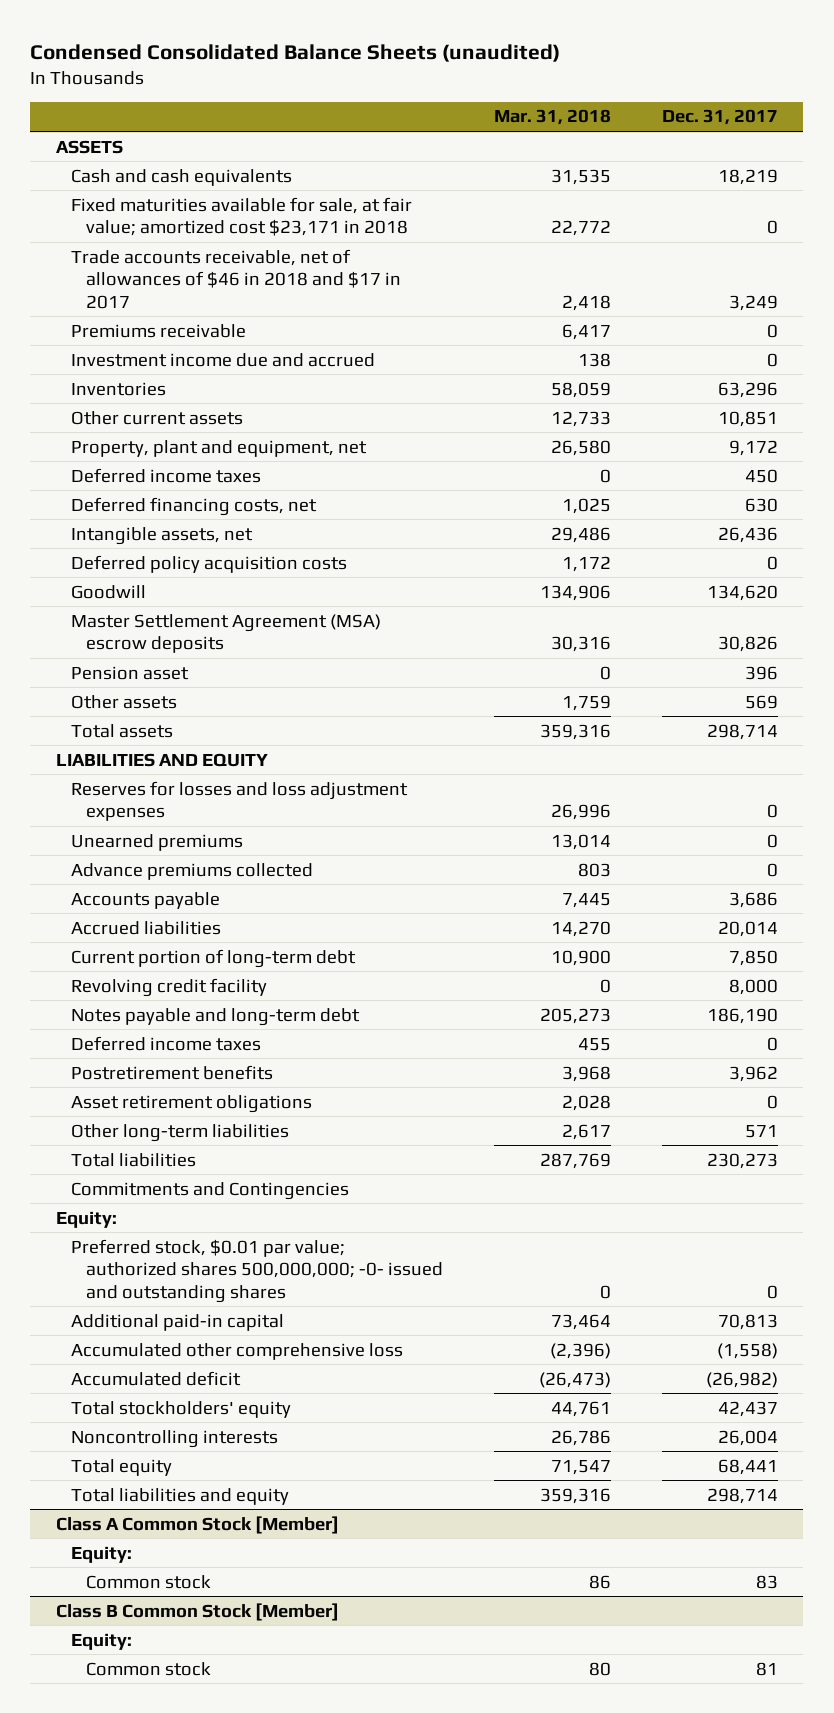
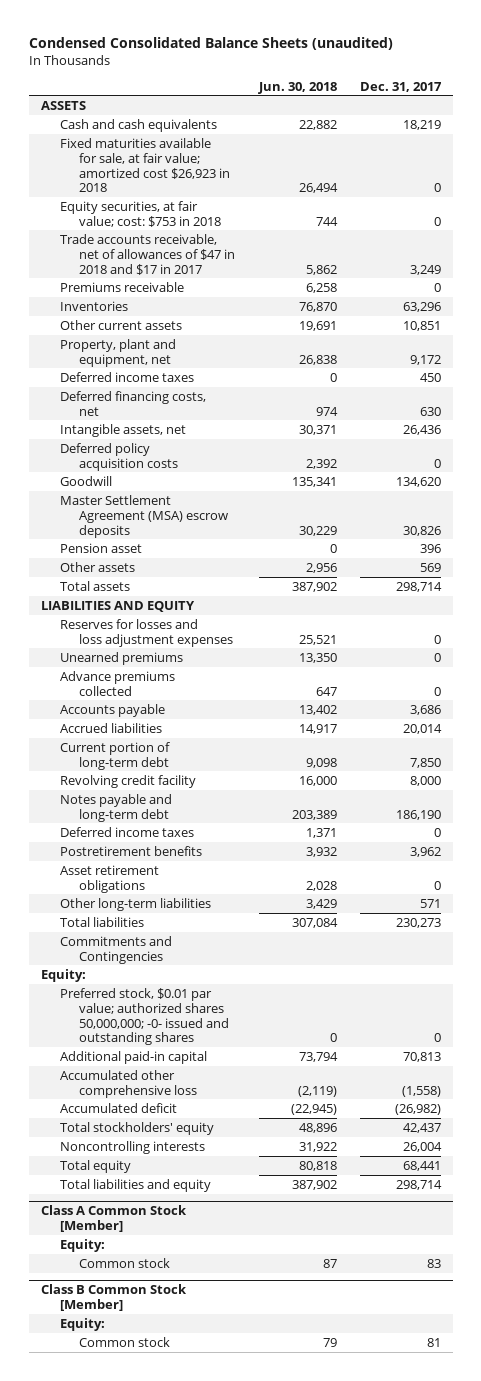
- | Mar. 31, 2018 | Dec. 31, 2017
+ | Jun. 30, 2018 | Dec. 31, 2017
- Fixed maturities available for sale, at fair value; amortized cost $23,171 in 2018 | 22,772 | 0
- Trade accounts receivable, net of allowances of $46 in 2018 and $17 in 2017 | 2,418 | 3,249
+ Fixed maturities available for sale, at fair value; amortized cost $26,923 in 2018 | 26,494 | 0
+ Equity securities, at fair value; cost: $753 in 2018 | 744 | 0
+ Trade accounts receivable, net of allowances of $47 in 2018 and $17 in 2017 | 5,862 | 3,249
- Investment income due and accrued | 138 | 0
- Preferred stock, $0.01 par value; authorized shares 500,000,000; -0- issued and outstanding shares | 0 | 0
+ Preferred stock, $0.01 par value; authorized shares 50,000,000; -0- issued and outstanding shares | 0 | 0

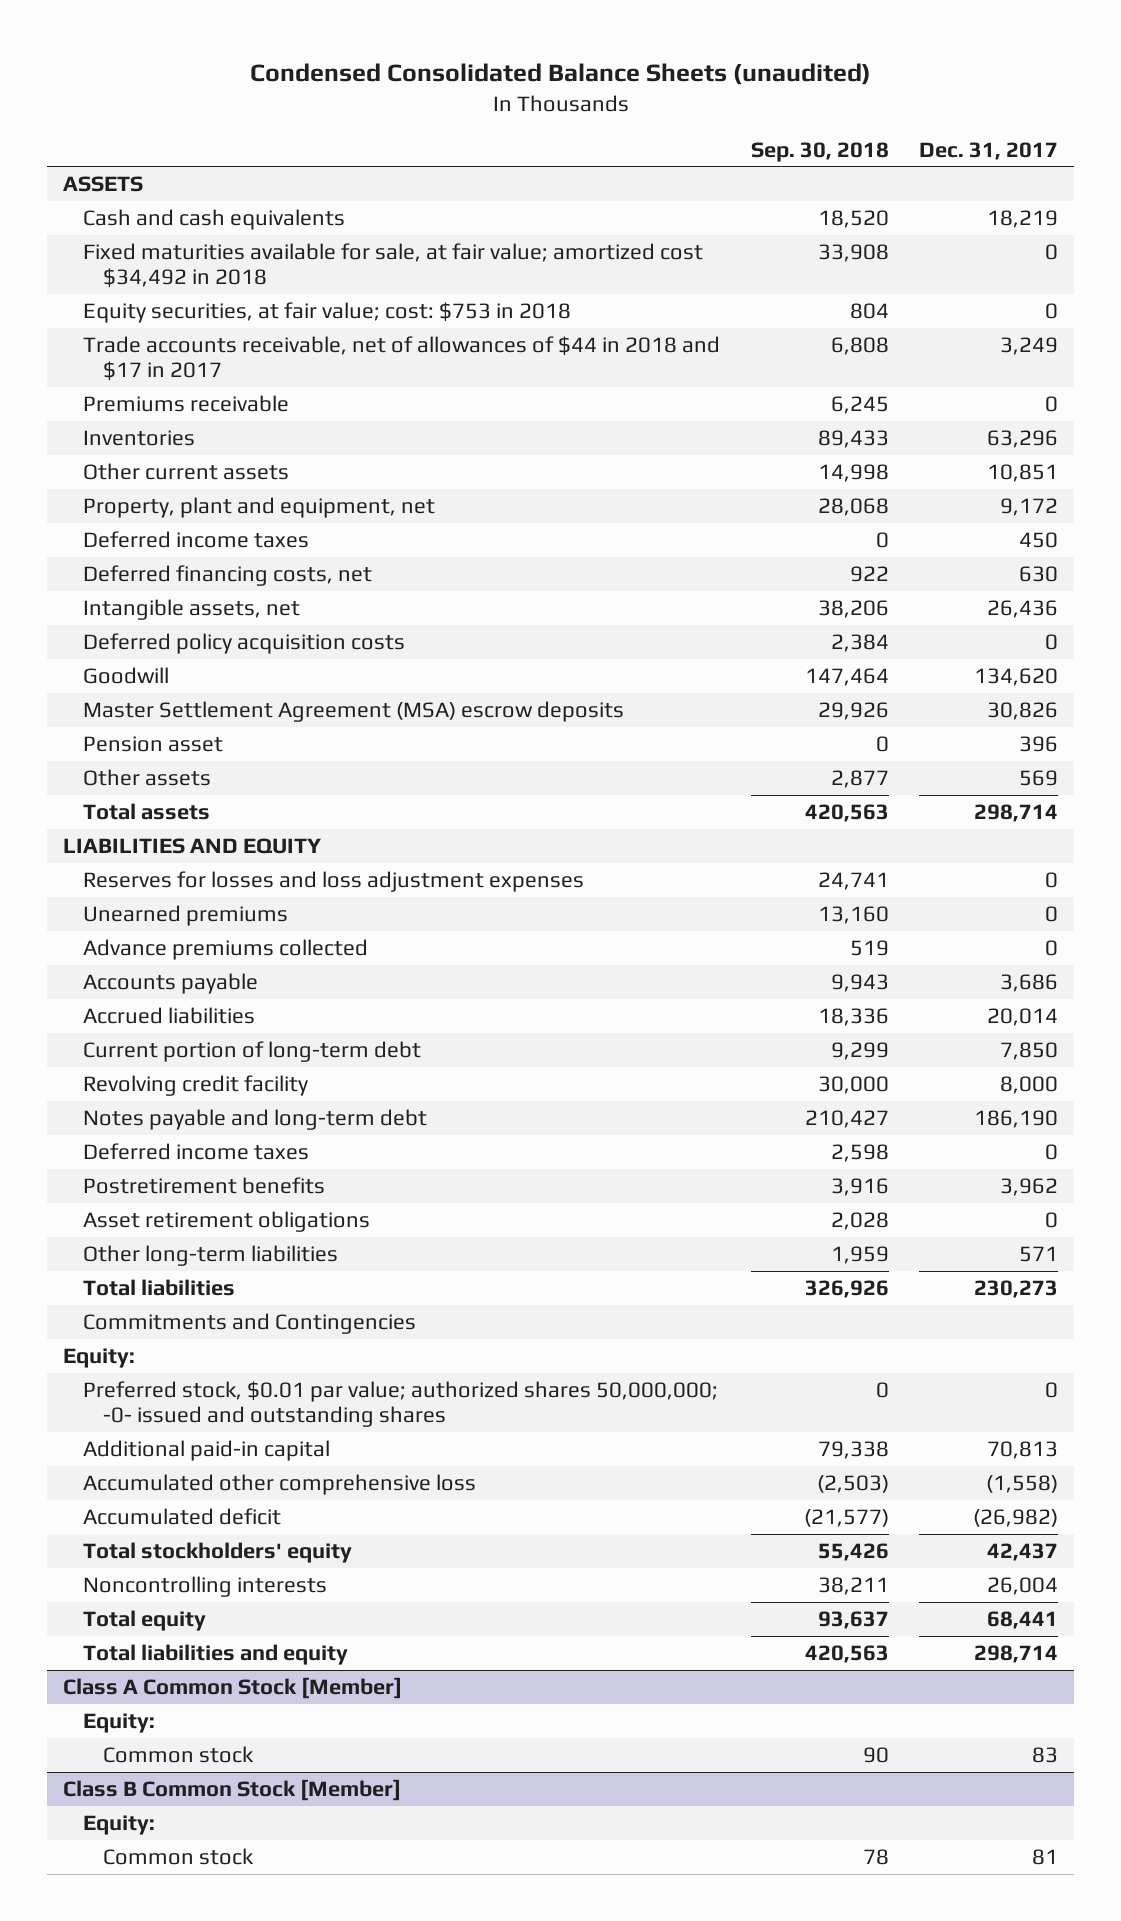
- | Jun. 30, 2018 | Dec. 31, 2017
+ | Sep. 30, 2018 | Dec. 31, 2017
- Fixed maturities available for sale, at fair value; amortized cost $26,923 in 2018 | 26,494 | 0
+ Fixed maturities available for sale, at fair value; amortized cost $34,492 in 2018 | 33,908 | 0
- Trade accounts receivable, net of allowances of $47 in 2018 and $17 in 2017 | 5,862 | 3,249
+ Trade accounts receivable, net of allowances of $44 in 2018 and $17 in 2017 | 6,808 | 3,249

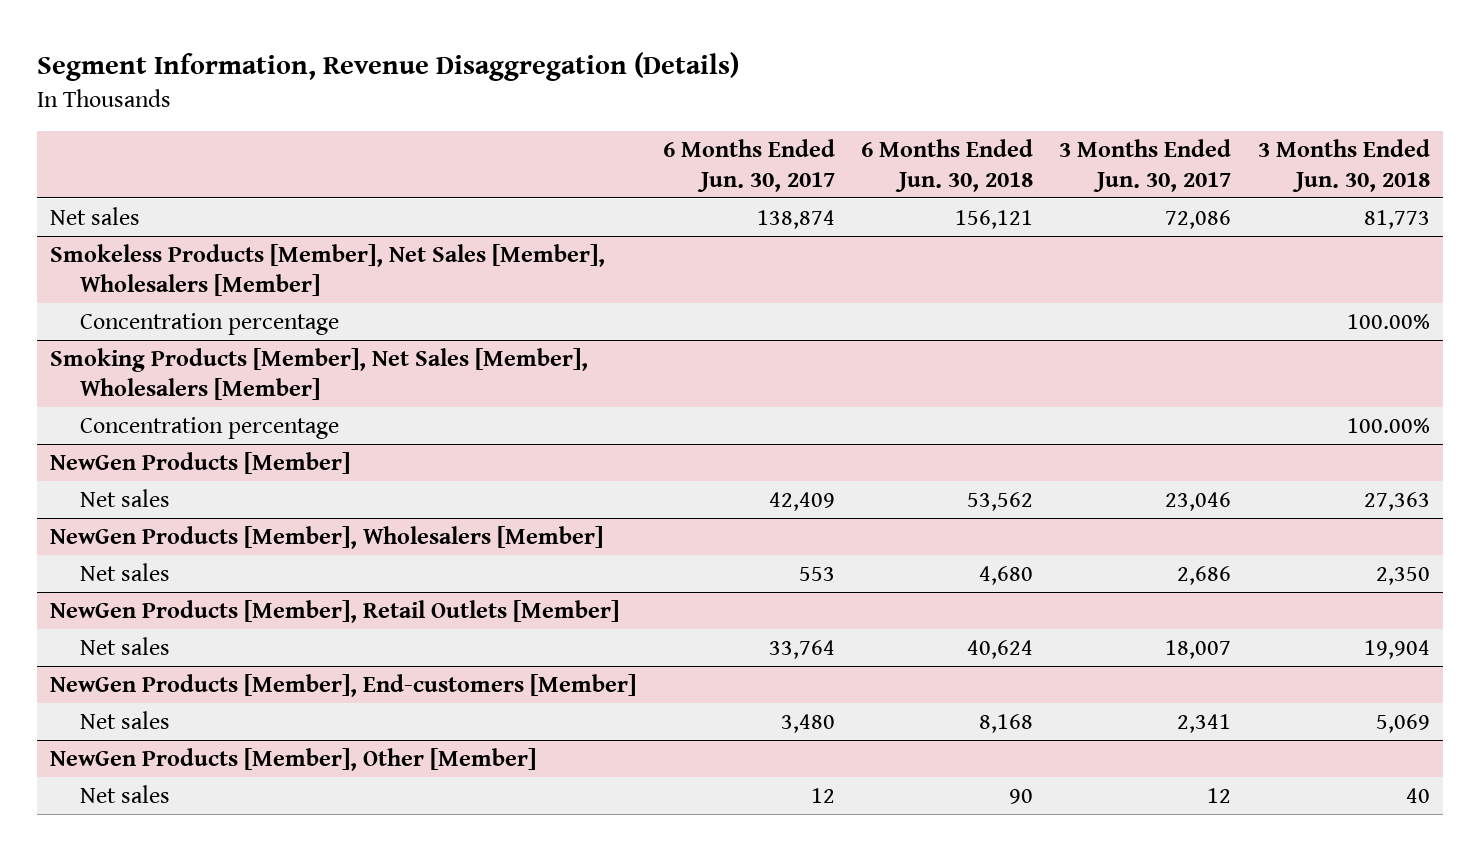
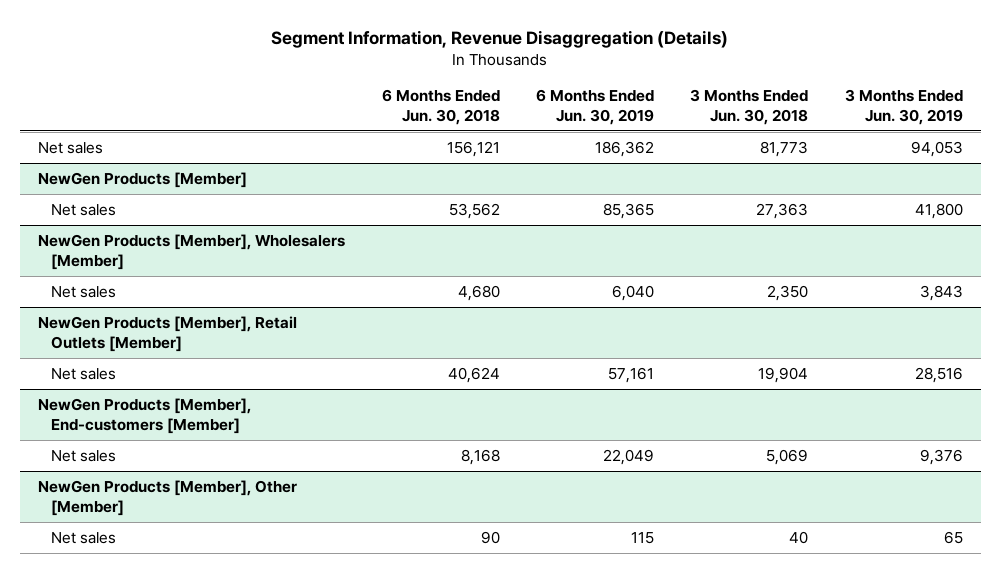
- | 6 Months Ended Jun. 30, 2017 | 6 Months Ended Jun. 30, 2018 | 3 Months Ended Jun. 30, 2017 | 3 Months Ended Jun. 30, 2018
+ | 6 Months Ended Jun. 30, 2018 | 6 Months Ended Jun. 30, 2019 | 3 Months Ended Jun. 30, 2018 | 3 Months Ended Jun. 30, 2019
- Smokeless Products [Member], Net Sales [Member], Wholesalers [Member]
- Concentration percentage | | | | 100.00%
- Smoking Products [Member], Net Sales [Member], Wholesalers [Member]
- Concentration percentage | | | | 100.00%

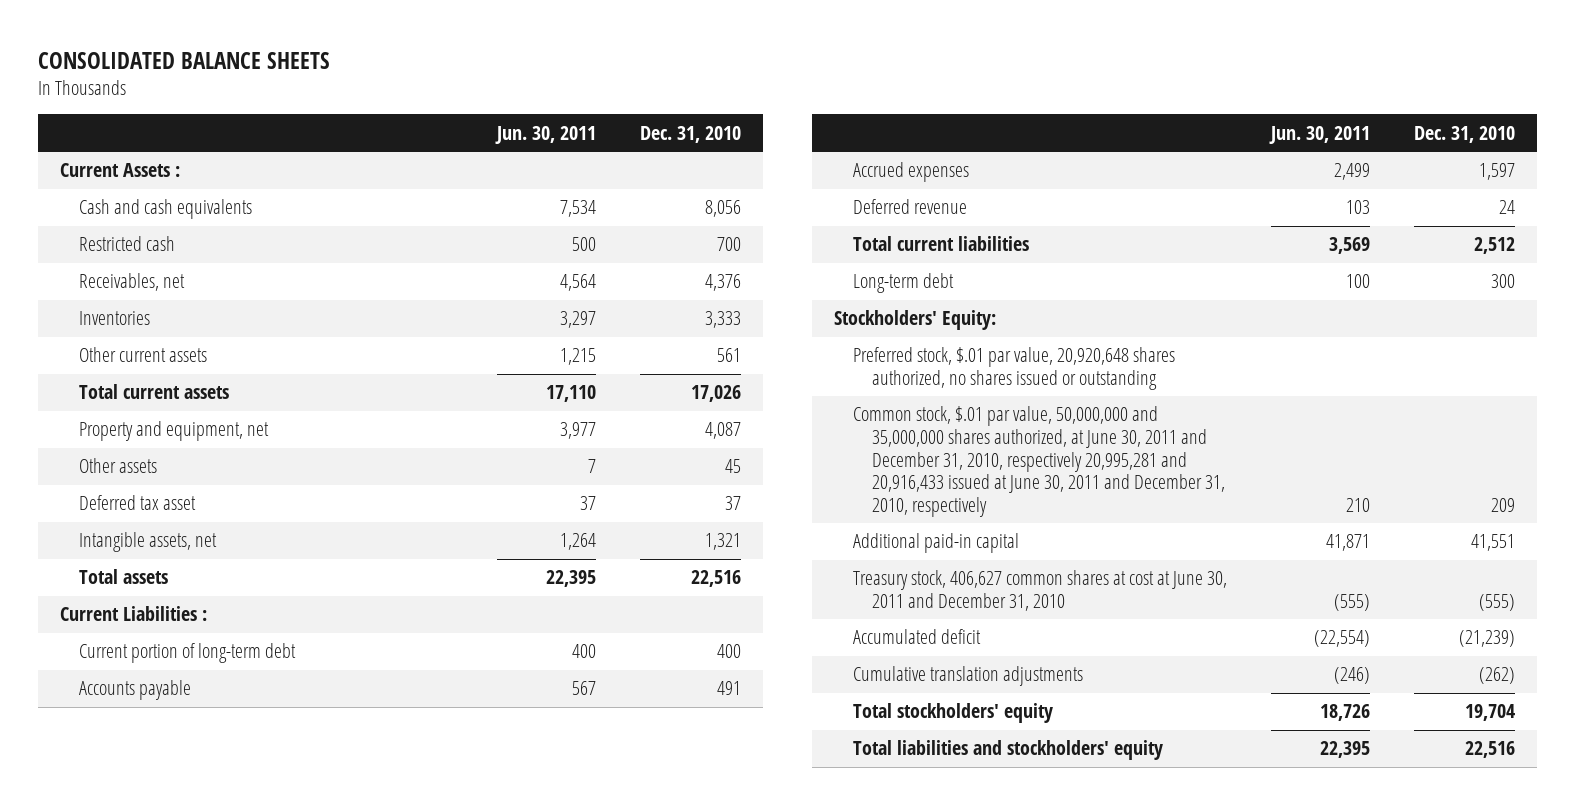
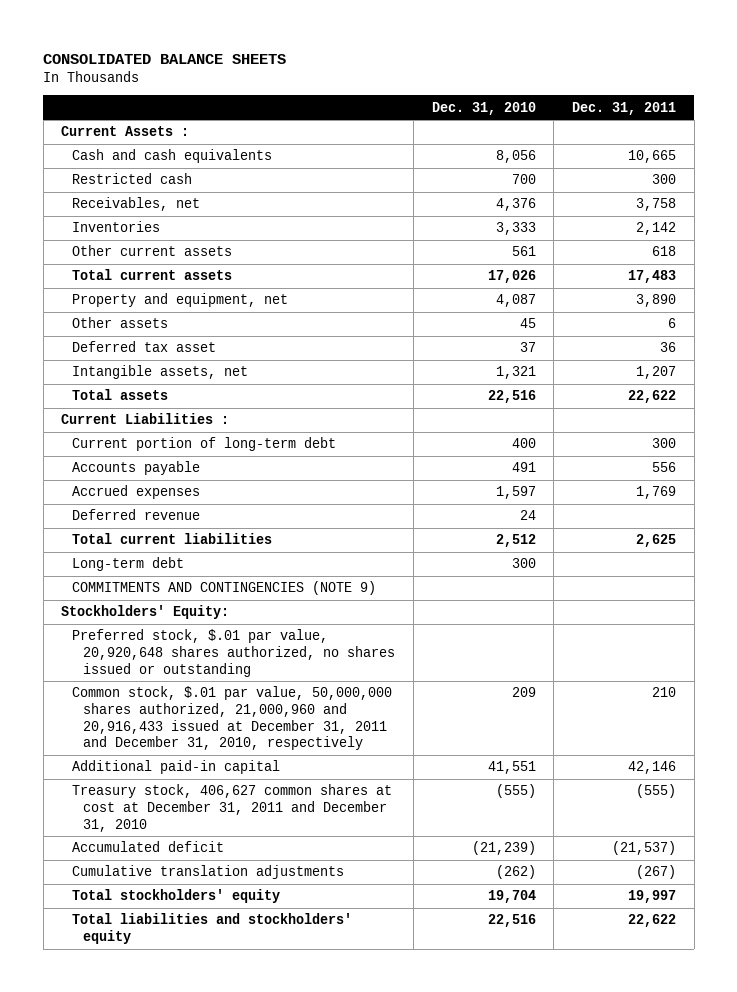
- | Jun. 30, 2011 | Dec. 31, 2010
+ | Dec. 31, 2010 | Dec. 31, 2011
+ COMMITMENTS AND CONTINGENCIES (NOTE 9)
- Common stock, $.01 par value, 50,000,000 and 35,000,000 shares authorized, at June 30, 2011 and December 31, 2010, respectively 20,995,281 and 20,916,433 issued at June 30, 2011 and December 31, 2010, respectively | 210 | 209
+ Common stock, $.01 par value, 50,000,000 shares authorized, 21,000,960 and 20,916,433 issued at December 31, 2011 and December 31, 2010, respectively | 209 | 210
- Treasury stock, 406,627 common shares at cost at June 30, 2011 and December 31, 2010 | (555) | (555)
+ Treasury stock, 406,627 common shares at cost at December 31, 2011 and December 31, 2010 | (555) | (555)

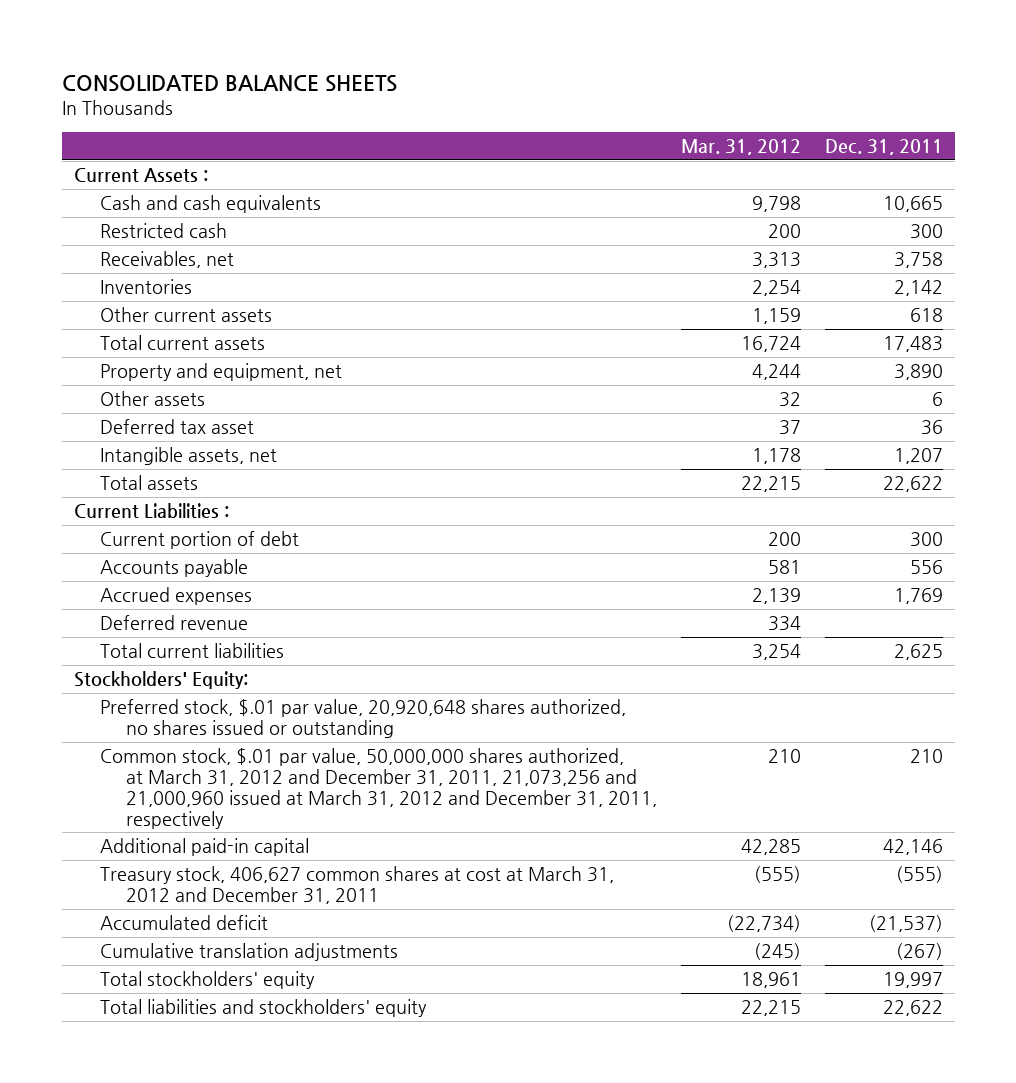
- | Dec. 31, 2010 | Dec. 31, 2011
+ | Mar. 31, 2012 | Dec. 31, 2011
- Current portion of long-term debt | 400 | 300
+ Current portion of debt | 200 | 300
- Long-term debt | 300 |
- COMMITMENTS AND CONTINGENCIES (NOTE 9)
- Common stock, $.01 par value, 50,000,000 shares authorized, 21,000,960 and 20,916,433 issued at December 31, 2011 and December 31, 2010, respectively | 209 | 210
+ Common stock, $.01 par value, 50,000,000 shares authorized, at March 31, 2012 and December 31, 2011, 21,073,256 and 21,000,960 issued at March 31, 2012 and December 31, 2011, respectively | 210 | 210
- Treasury stock, 406,627 common shares at cost at December 31, 2011 and December 31, 2010 | (555) | (555)
+ Treasury stock, 406,627 common shares at cost at March 31, 2012 and December 31, 2011 | (555) | (555)

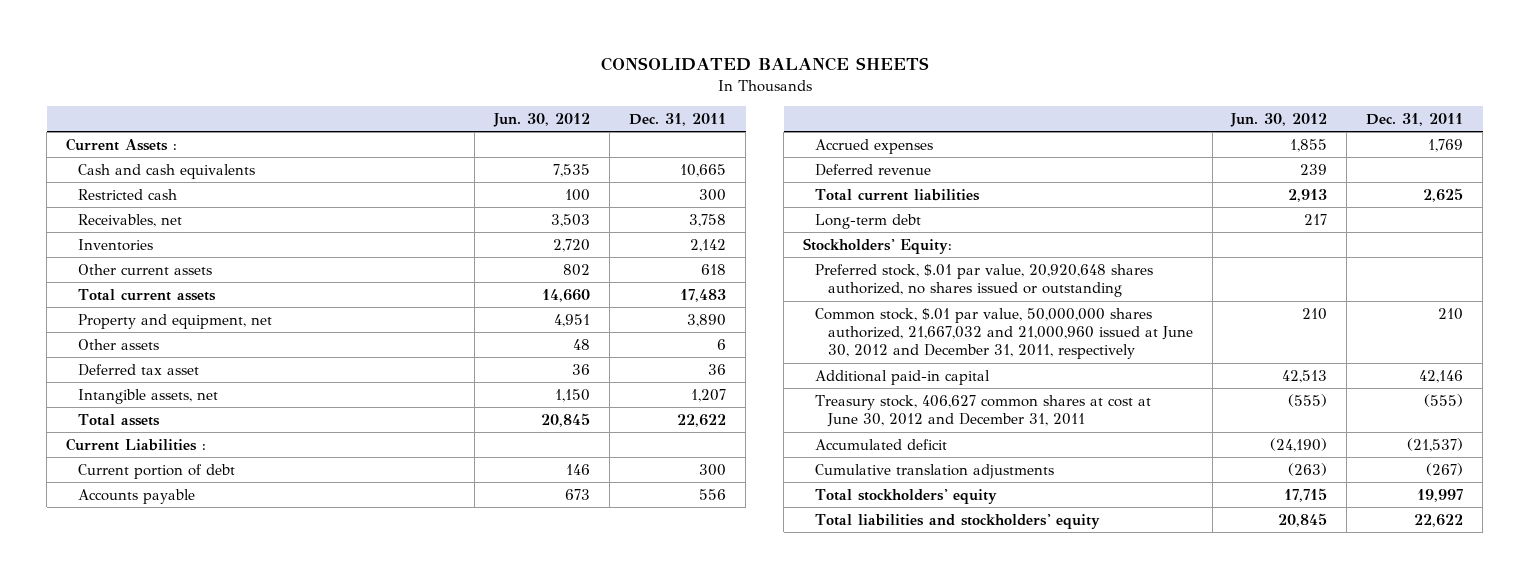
- | Mar. 31, 2012 | Dec. 31, 2011
+ | Jun. 30, 2012 | Dec. 31, 2011
+ Long-term debt | 217 |
- Common stock, $.01 par value, 50,000,000 shares authorized, at March 31, 2012 and December 31, 2011, 21,073,256 and 21,000,960 issued at March 31, 2012 and December 31, 2011, respectively | 210 | 210
+ Common stock, $.01 par value, 50,000,000 shares authorized, 21,667,032 and 21,000,960 issued at June 30, 2012 and December 31, 2011, respectively | 210 | 210
- Treasury stock, 406,627 common shares at cost at March 31, 2012 and December 31, 2011 | (555) | (555)
+ Treasury stock, 406,627 common shares at cost at June 30, 2012 and December 31, 2011 | (555) | (555)

